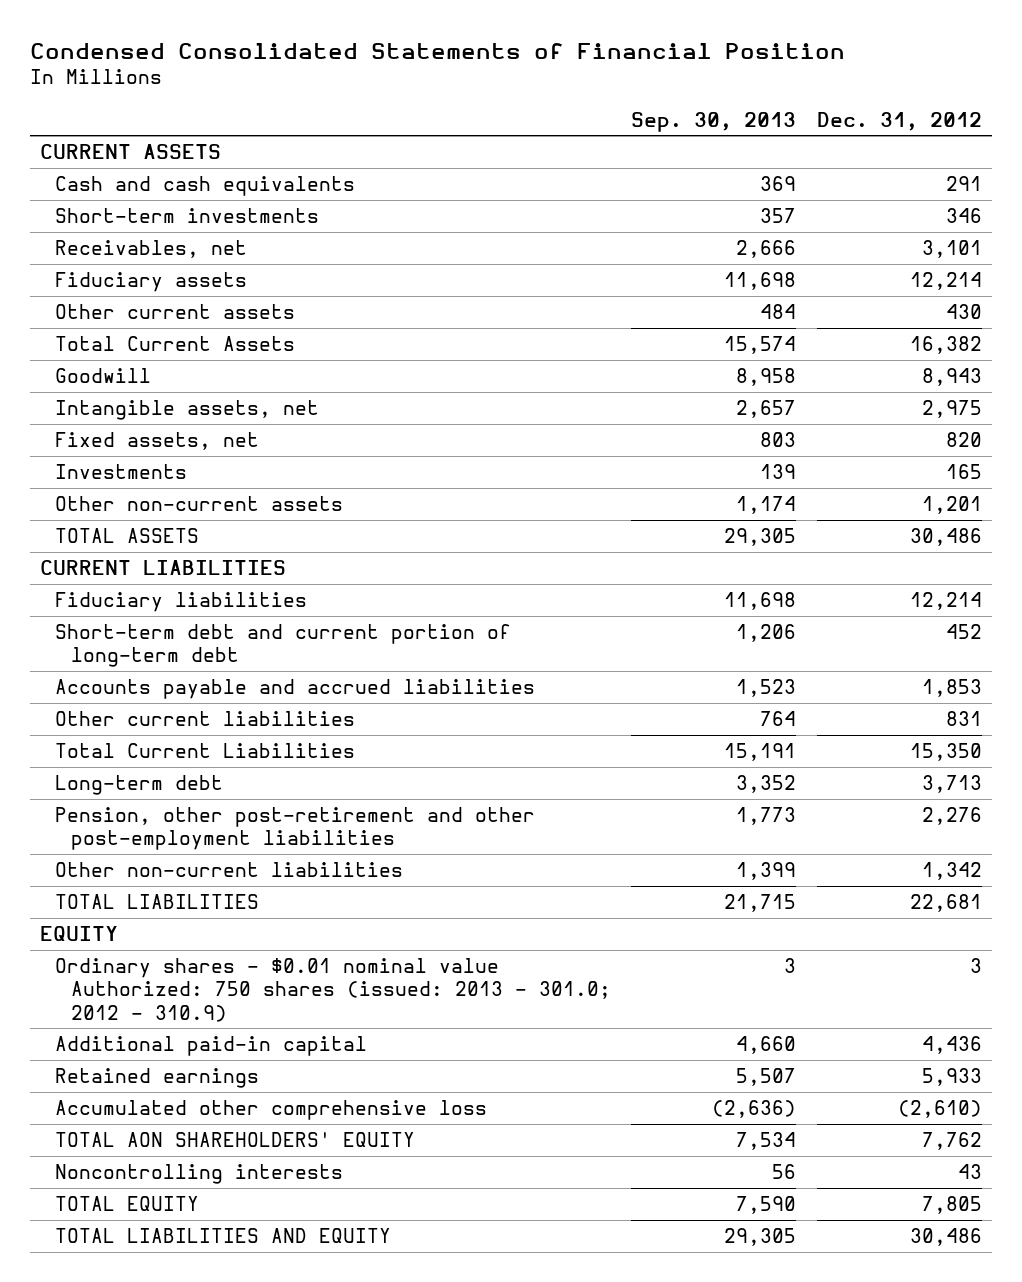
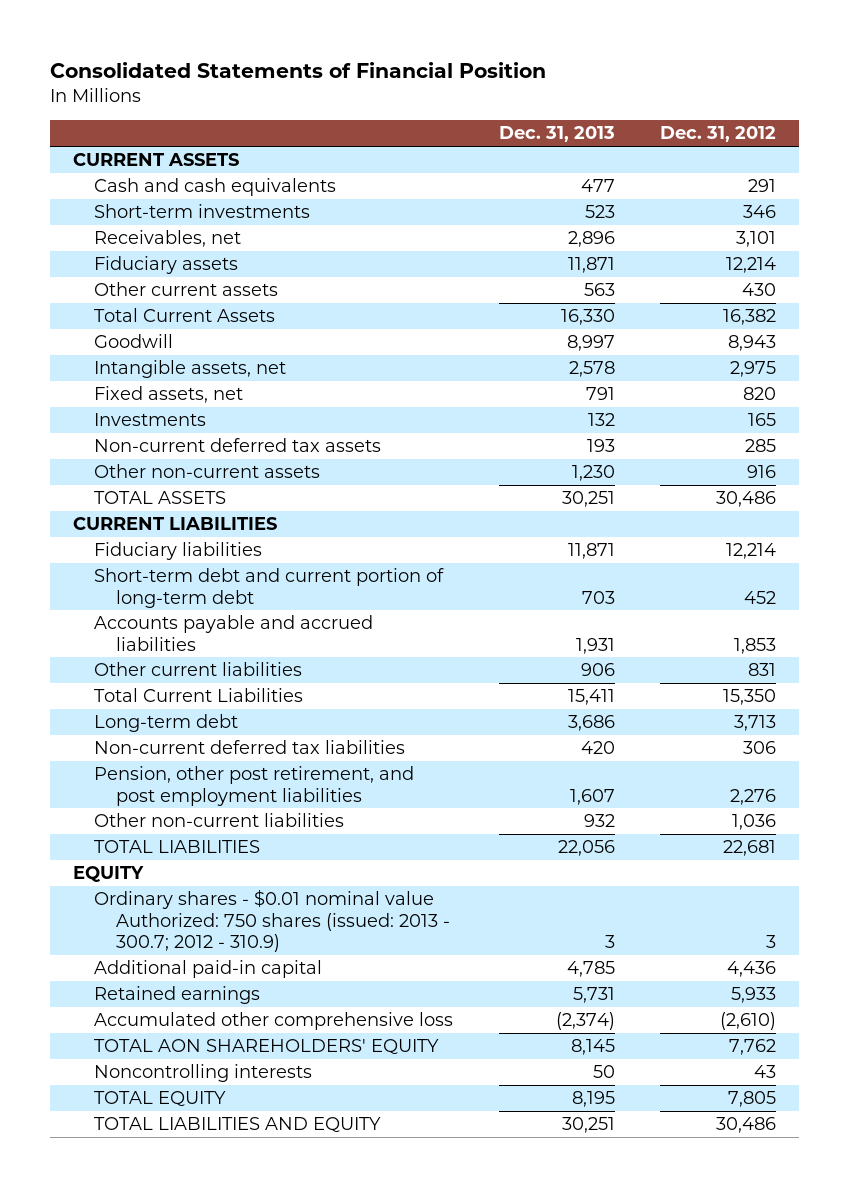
- Condensed Consolidated Statements of Financial Position
+ Consolidated Statements of Financial Position
- | Sep. 30, 2013 | Dec. 31, 2012
+ | Dec. 31, 2013 | Dec. 31, 2012
- Other non-current assets | 1,174 | 1,201
+ Non-current deferred tax assets | 193 | 285
+ Other non-current assets | 1,230 | 916
- Pension, other post-retirement and other post-employment liabilities | 1,773 | 2,276
- Other non-current liabilities | 1,399 | 1,342
+ Non-current deferred tax liabilities | 420 | 306
+ Pension, other post retirement, and post employment liabilities | 1,607 | 2,276
+ Other non-current liabilities | 932 | 1,036
- Ordinary shares - $0.01 nominal value Authorized: 750 shares (issued: 2013 - 301.0; 2012 - 310.9) | 3 | 3
+ Ordinary shares - $0.01 nominal value Authorized: 750 shares (issued: 2013 - 300.7; 2012 - 310.9) | 3 | 3

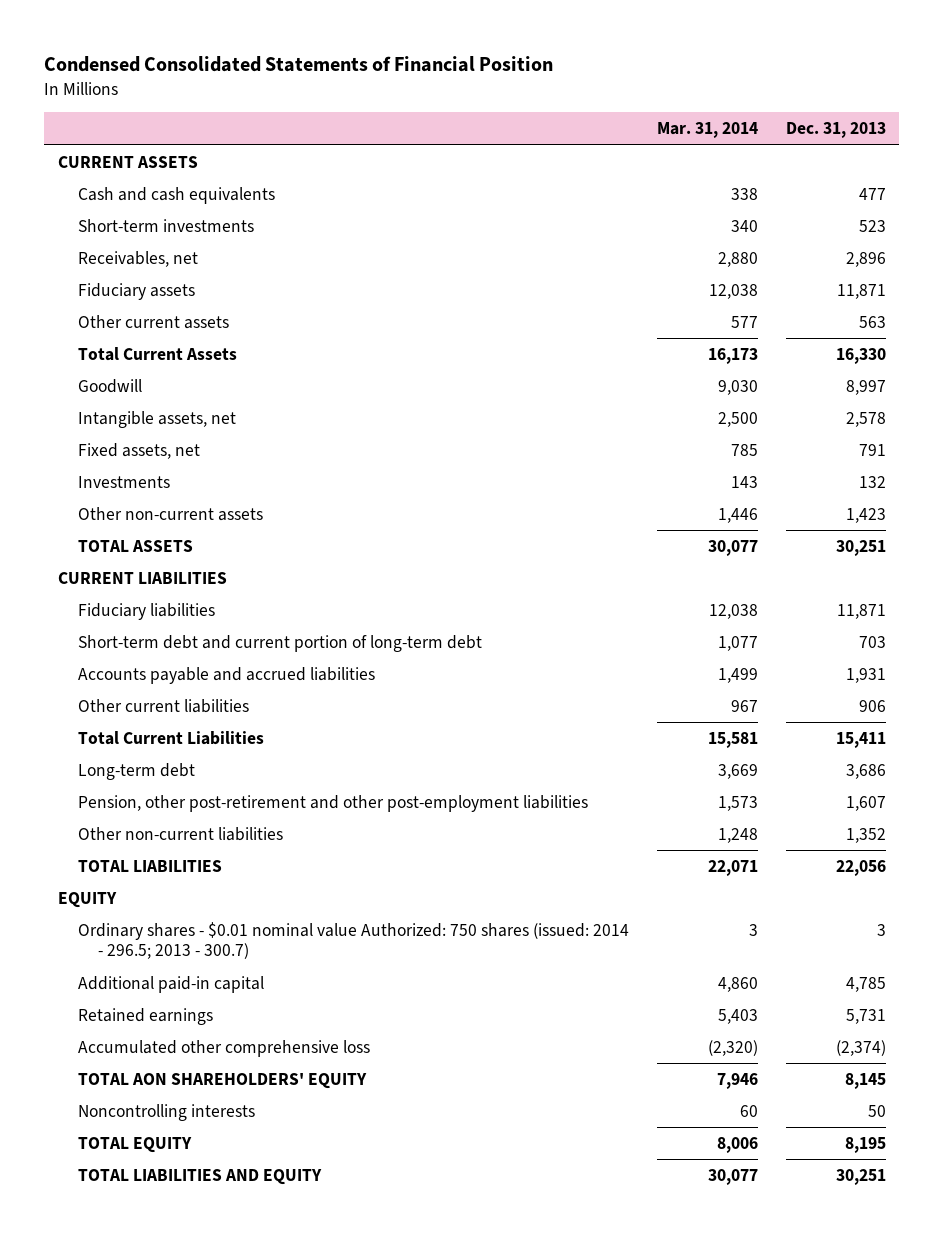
- Consolidated Statements of Financial Position
+ Condensed Consolidated Statements of Financial Position
- | Dec. 31, 2013 | Dec. 31, 2012
+ | Mar. 31, 2014 | Dec. 31, 2013
- Non-current deferred tax assets | 193 | 285
- Other non-current assets | 1,230 | 916
+ Other non-current assets | 1,446 | 1,423
- Non-current deferred tax liabilities | 420 | 306
- Pension, other post retirement, and post employment liabilities | 1,607 | 2,276
- Other non-current liabilities | 932 | 1,036
+ Pension, other post-retirement and other post-employment liabilities | 1,573 | 1,607
+ Other non-current liabilities | 1,248 | 1,352
- Ordinary shares - $0.01 nominal value Authorized: 750 shares (issued: 2013 - 300.7; 2012 - 310.9) | 3 | 3
+ Ordinary shares - $0.01 nominal value Authorized: 750 shares (issued: 2014 - 296.5; 2013 - 300.7) | 3 | 3

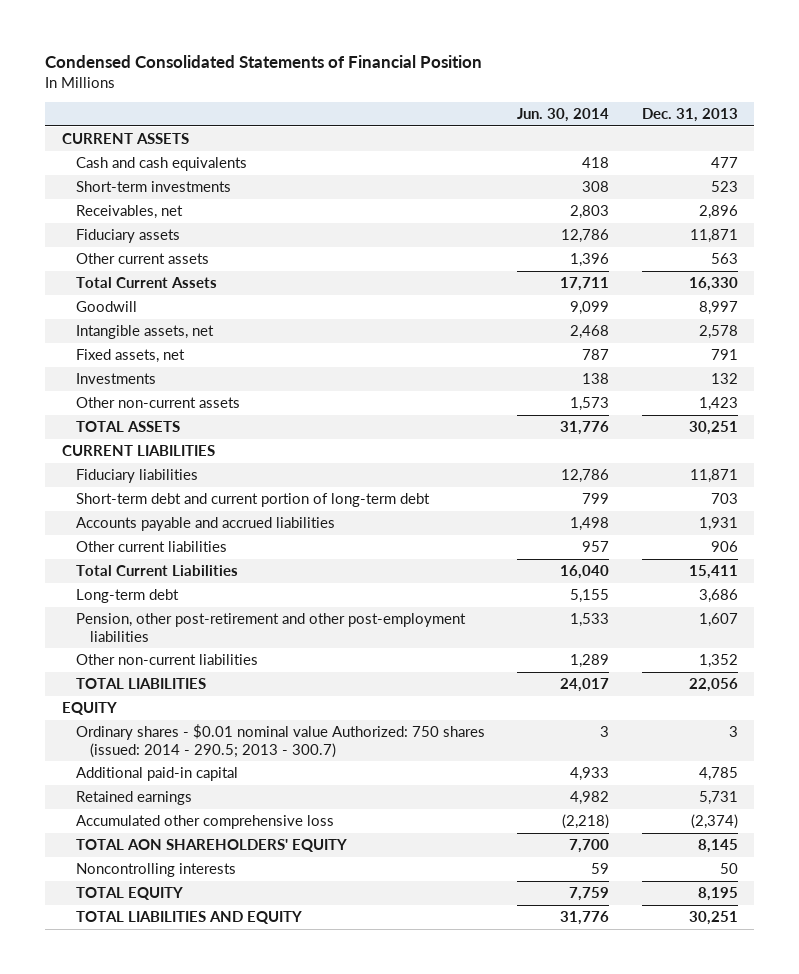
- | Mar. 31, 2014 | Dec. 31, 2013
+ | Jun. 30, 2014 | Dec. 31, 2013
- Ordinary shares - $0.01 nominal value Authorized: 750 shares (issued: 2014 - 296.5; 2013 - 300.7) | 3 | 3
+ Ordinary shares - $0.01 nominal value Authorized: 750 shares (issued: 2014 - 290.5; 2013 - 300.7) | 3 | 3

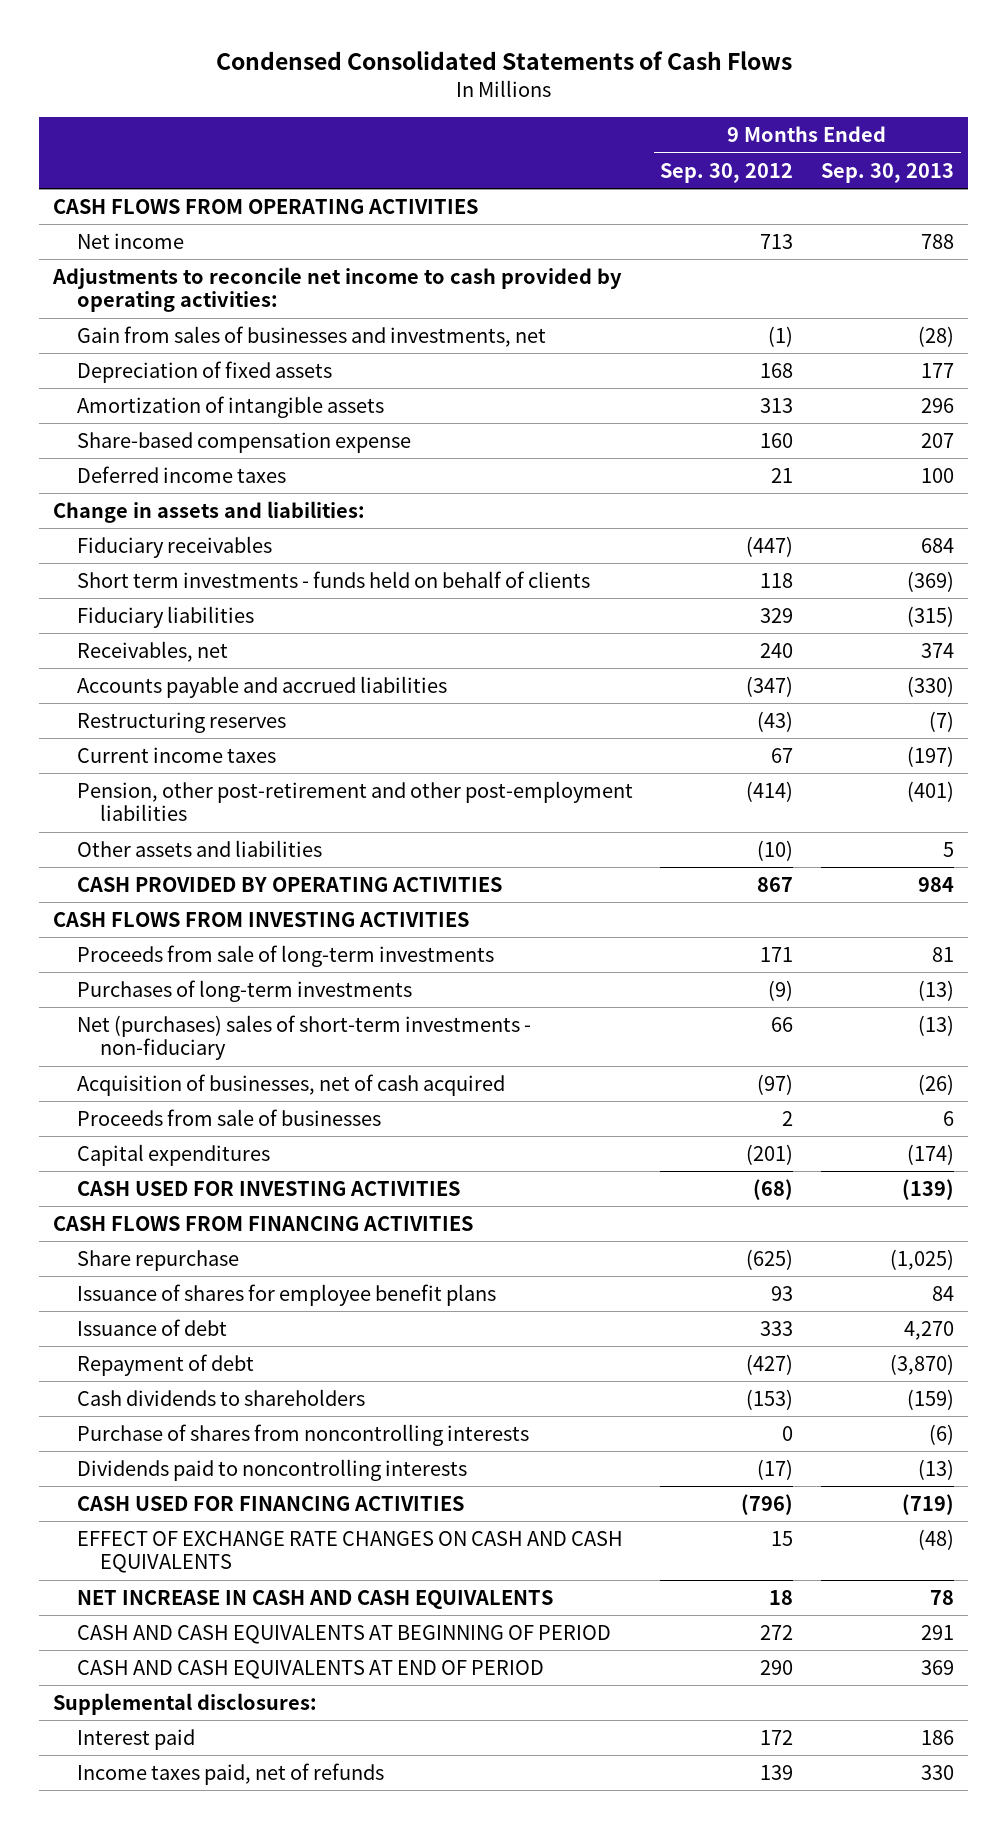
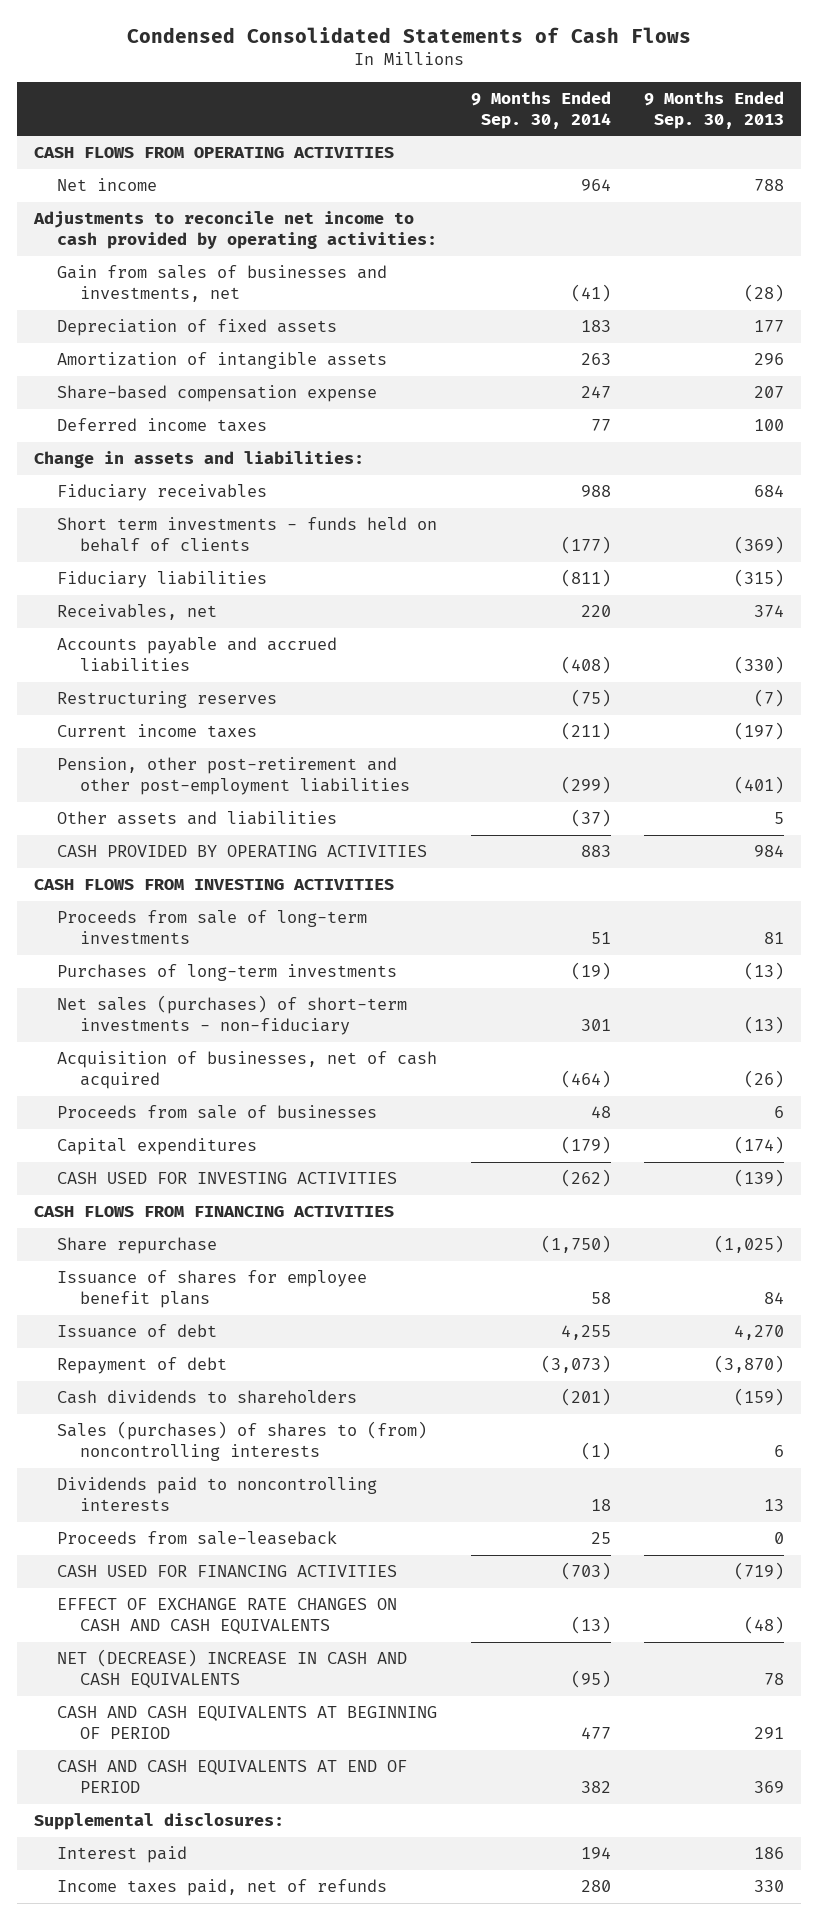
- | 9 Months Ended Sep. 30, 2012 | 9 Months Ended Sep. 30, 2013
+ | 9 Months Ended Sep. 30, 2014 | 9 Months Ended Sep. 30, 2013
- Net (purchases) sales of short-term investments - non-fiduciary | 66 | (13)
+ Net sales (purchases) of short-term investments - non-fiduciary | 301 | (13)
- Purchase of shares from noncontrolling interests | 0 | (6)
- Dividends paid to noncontrolling interests | (17) | (13)
+ Sales (purchases) of shares to (from) noncontrolling interests | (1) | 6
+ Dividends paid to noncontrolling interests | 18 | 13
+ Proceeds from sale-leaseback | 25 | 0
- NET INCREASE IN CASH AND CASH EQUIVALENTS | 18 | 78
+ NET (DECREASE) INCREASE IN CASH AND CASH EQUIVALENTS | (95) | 78

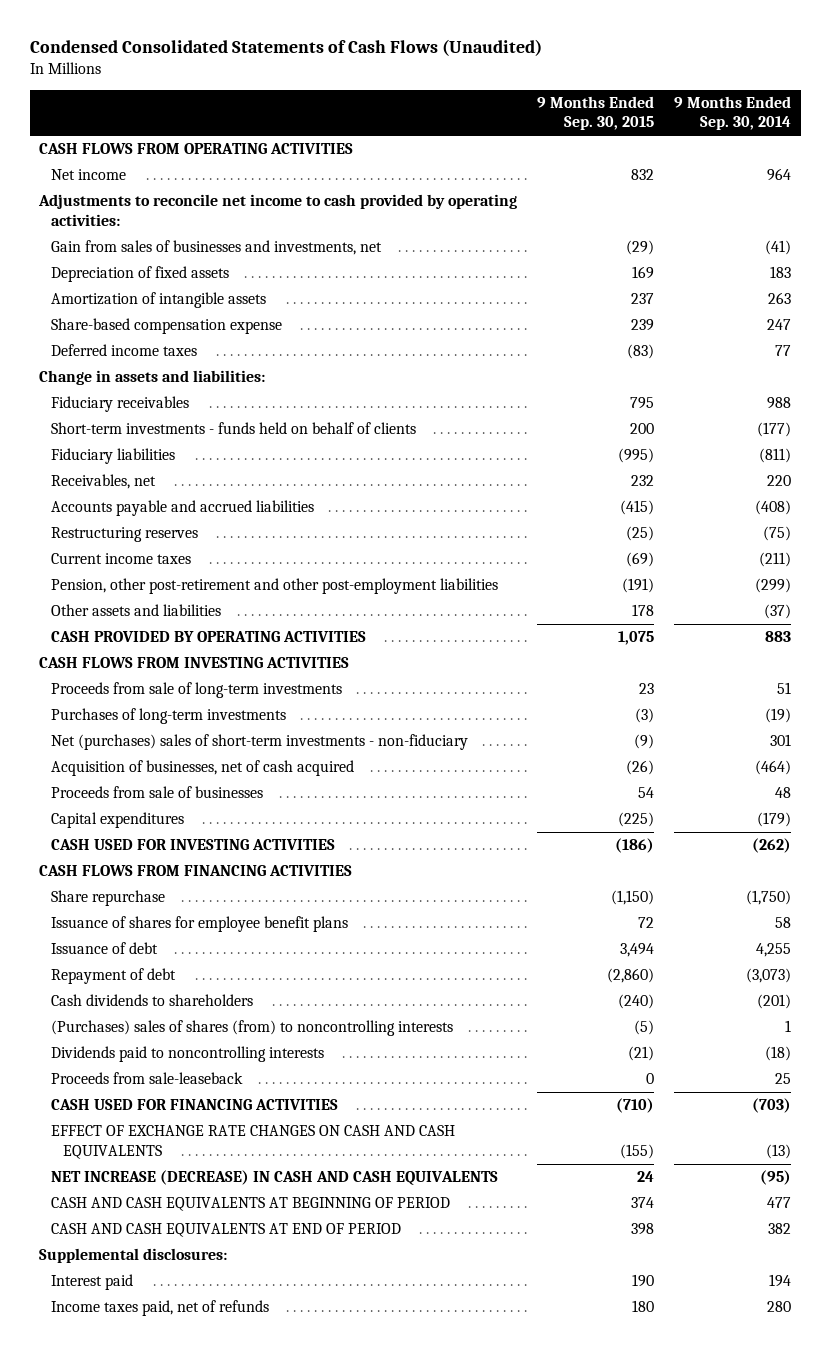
- Condensed Consolidated Statements of Cash Flows
+ Condensed Consolidated Statements of Cash Flows (Unaudited)
- | 9 Months Ended Sep. 30, 2014 | 9 Months Ended Sep. 30, 2013
+ | 9 Months Ended Sep. 30, 2015 | 9 Months Ended Sep. 30, 2014
- Short term investments - funds held on behalf of clients | (177) | (369)
+ Short-term investments - funds held on behalf of clients | 200 | (177)
- Net sales (purchases) of short-term investments - non-fiduciary | 301 | (13)
+ Net (purchases) sales of short-term investments - non-fiduciary | (9) | 301
- Sales (purchases) of shares to (from) noncontrolling interests | (1) | 6
- Dividends paid to noncontrolling interests | 18 | 13
+ (Purchases) sales of shares (from) to noncontrolling interests | (5) | 1
+ Dividends paid to noncontrolling interests | (21) | (18)
- NET (DECREASE) INCREASE IN CASH AND CASH EQUIVALENTS | (95) | 78
+ NET INCREASE (DECREASE) IN CASH AND CASH EQUIVALENTS | 24 | (95)

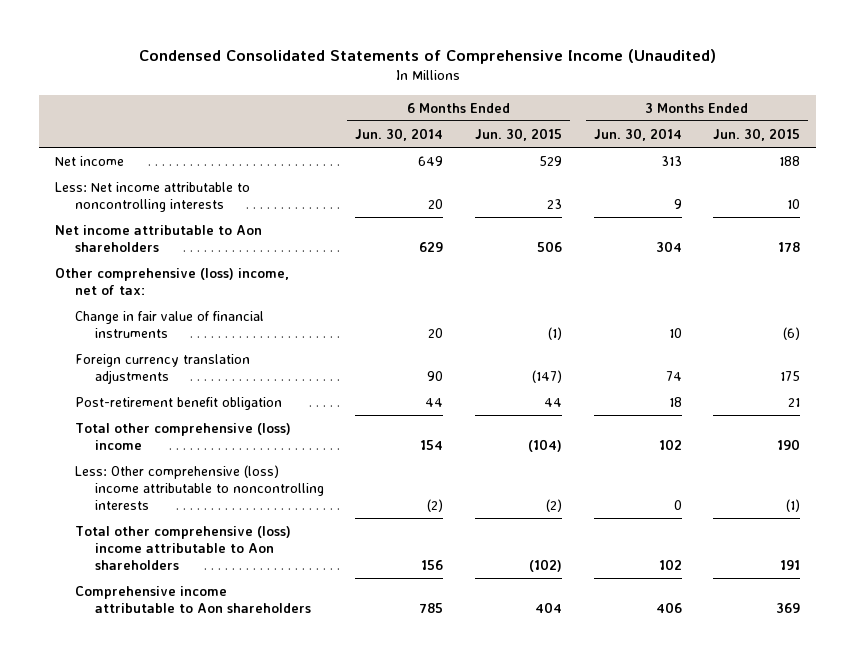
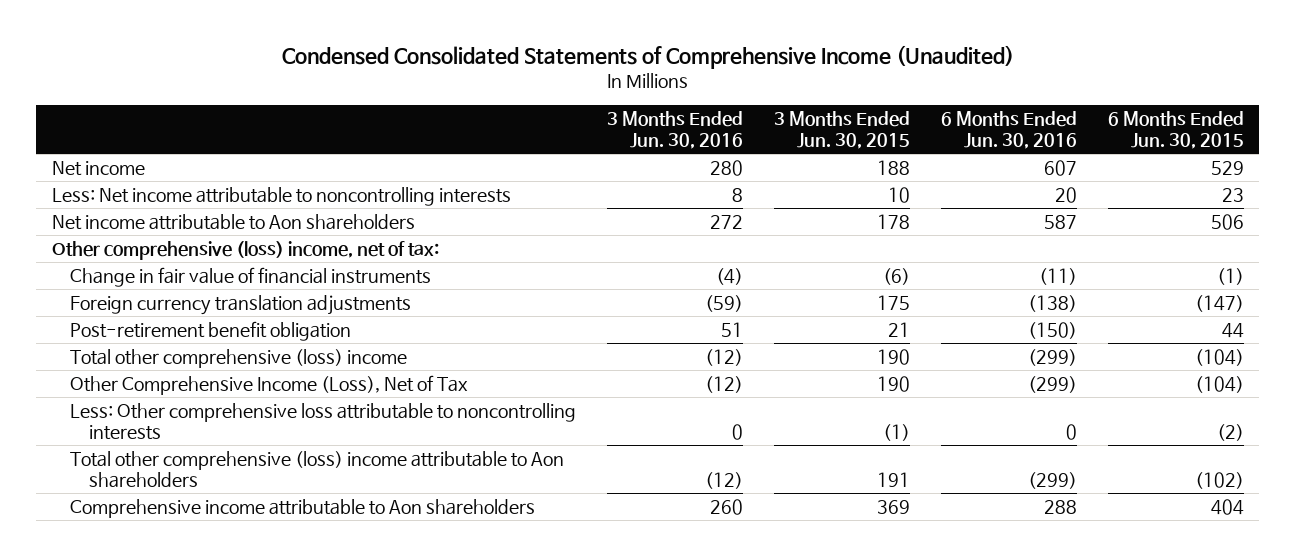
- | 6 Months Ended Jun. 30, 2014 | 6 Months Ended Jun. 30, 2015 | 3 Months Ended Jun. 30, 2014 | 3 Months Ended Jun. 30, 2015
+ | 3 Months Ended Jun. 30, 2016 | 3 Months Ended Jun. 30, 2015 | 6 Months Ended Jun. 30, 2016 | 6 Months Ended Jun. 30, 2015
- Less: Other comprehensive (loss) income attributable to noncontrolling interests | (2) | (2) | 0 | (1)
+ Other Comprehensive Income (Loss), Net of Tax | (12) | 190 | (299) | (104)
+ Less: Other comprehensive loss attributable to noncontrolling interests | 0 | (1) | 0 | (2)

